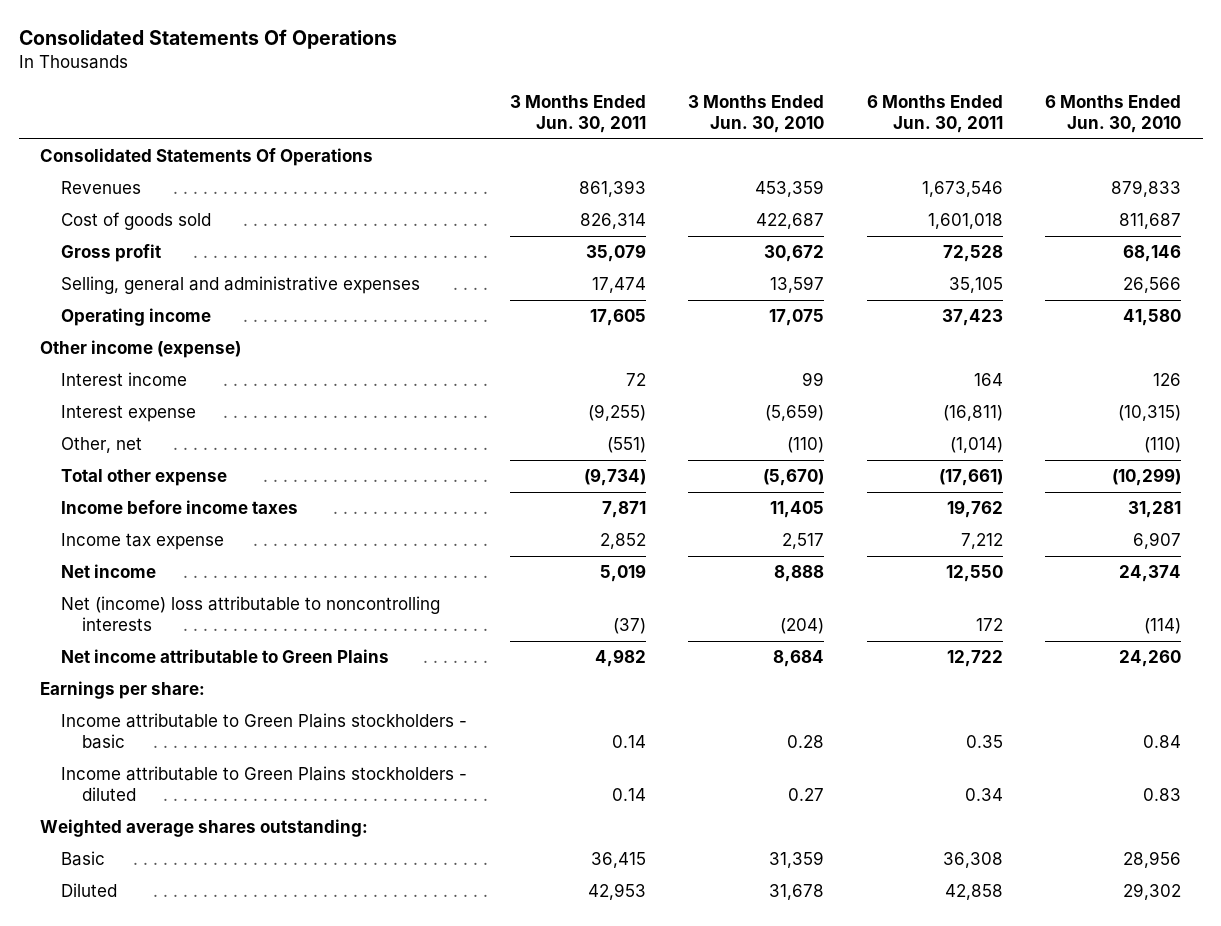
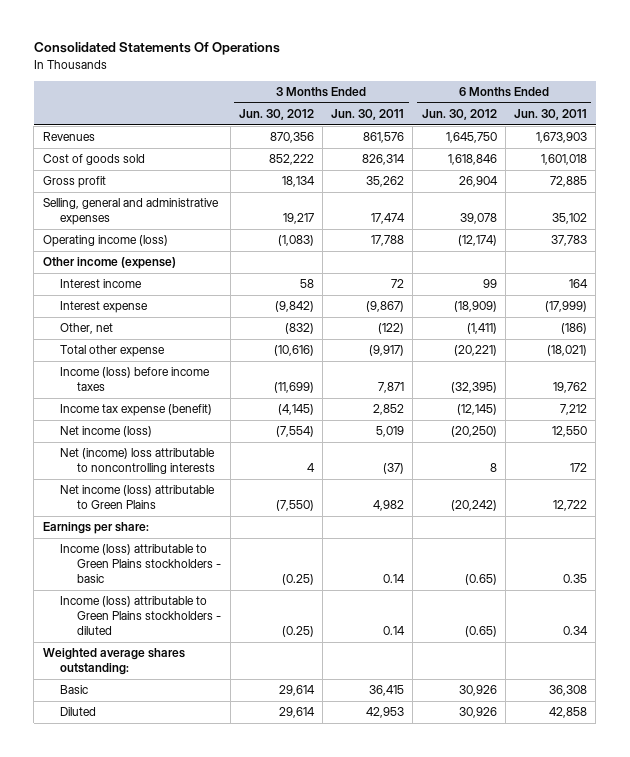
- | 3 Months Ended Jun. 30, 2011 | 3 Months Ended Jun. 30, 2010 | 6 Months Ended Jun. 30, 2011 | 6 Months Ended Jun. 30, 2010
+ | 3 Months Ended Jun. 30, 2012 | 3 Months Ended Jun. 30, 2011 | 6 Months Ended Jun. 30, 2012 | 6 Months Ended Jun. 30, 2011
- Consolidated Statements Of Operations
- Revenues | 861,393 | 453,359 | 1,673,546 | 879,833
+ Revenues | 870,356 | 861,576 | 1,645,750 | 1,673,903
- Gross profit | 35,079 | 30,672 | 72,528 | 68,146
- Selling, general and administrative expenses | 17,474 | 13,597 | 35,105 | 26,566
- Operating income | 17,605 | 17,075 | 37,423 | 41,580
+ Gross profit | 18,134 | 35,262 | 26,904 | 72,885
+ Selling, general and administrative expenses | 19,217 | 17,474 | 39,078 | 35,102
+ Operating income (loss) | (1,083) | 17,788 | (12,174) | 37,783
- Interest expense | (9,255) | (5,659) | (16,811) | (10,315)
- Other, net | (551) | (110) | (1,014) | (110)
- Total other expense | (9,734) | (5,670) | (17,661) | (10,299)
- Income before income taxes | 7,871 | 11,405 | 19,762 | 31,281
- Income tax expense | 2,852 | 2,517 | 7,212 | 6,907
- Net income | 5,019 | 8,888 | 12,550 | 24,374
+ Interest expense | (9,842) | (9,867) | (18,909) | (17,999)
+ Other, net | (832) | (122) | (1,411) | (186)
+ Total other expense | (10,616) | (9,917) | (20,221) | (18,021)
+ Income (loss) before income taxes | (11,699) | 7,871 | (32,395) | 19,762
+ Income tax expense (benefit) | (4,145) | 2,852 | (12,145) | 7,212
+ Net income (loss) | (7,554) | 5,019 | (20,250) | 12,550
- Net income attributable to Green Plains | 4,982 | 8,684 | 12,722 | 24,260
+ Net income (loss) attributable to Green Plains | (7,550) | 4,982 | (20,242) | 12,722
- Income attributable to Green Plains stockholders - basic | 0.14 | 0.28 | 0.35 | 0.84
- Income attributable to Green Plains stockholders - diluted | 0.14 | 0.27 | 0.34 | 0.83
+ Income (loss) attributable to Green Plains stockholders - basic | (0.25) | 0.14 | (0.65) | 0.35
+ Income (loss) attributable to Green Plains stockholders - diluted | (0.25) | 0.14 | (0.65) | 0.34

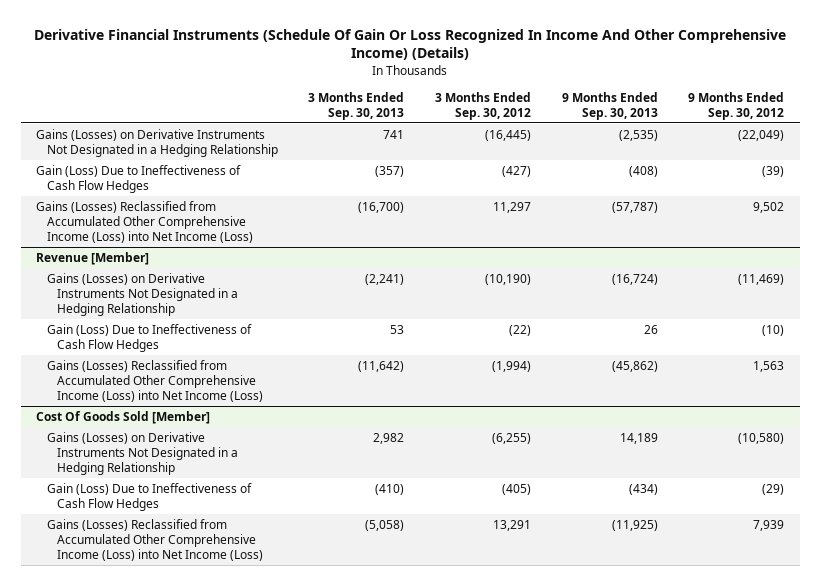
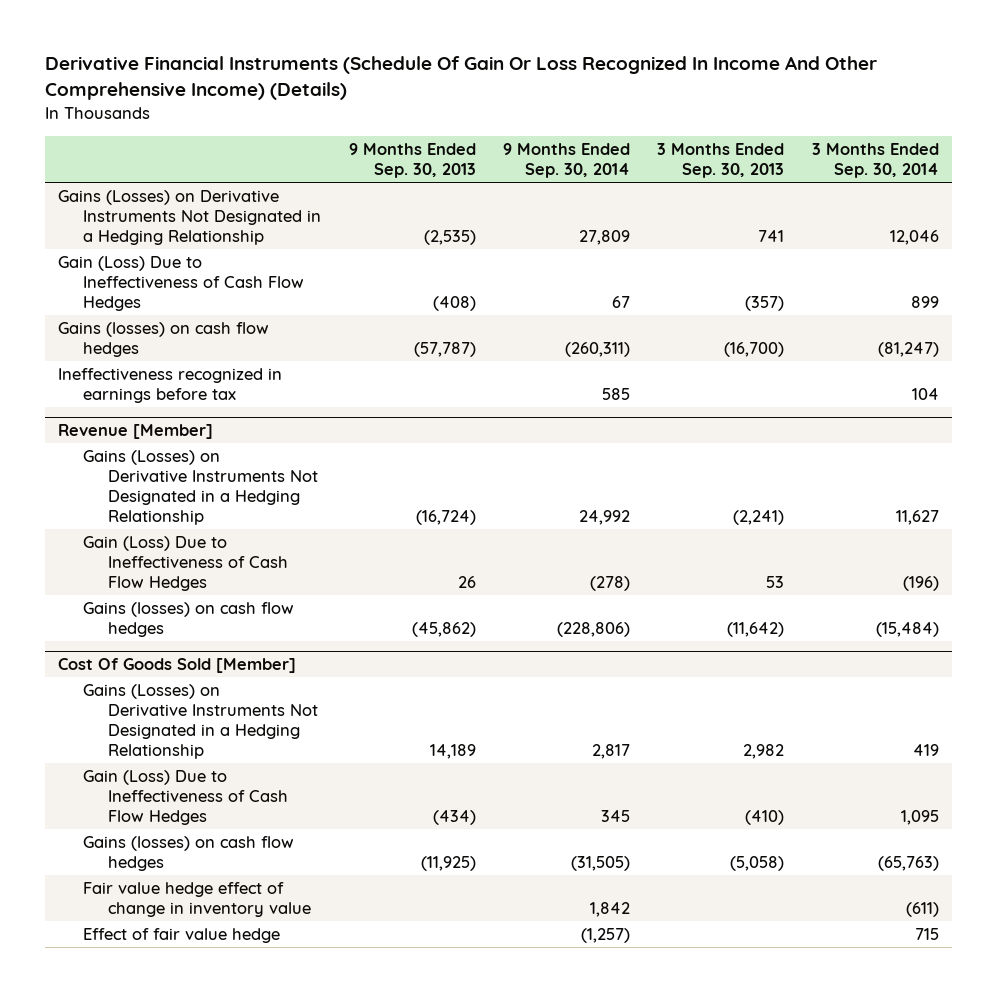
- | 3 Months Ended Sep. 30, 2013 | 3 Months Ended Sep. 30, 2012 | 9 Months Ended Sep. 30, 2013 | 9 Months Ended Sep. 30, 2012
+ | 9 Months Ended Sep. 30, 2013 | 9 Months Ended Sep. 30, 2014 | 3 Months Ended Sep. 30, 2013 | 3 Months Ended Sep. 30, 2014
- Gains (Losses) Reclassified from Accumulated Other Comprehensive Income (Loss) into Net Income (Loss) | (16,700) | 11,297 | (57,787) | 9,502
+ Gains (losses) on cash flow hedges | (57,787) | (260,311) | (16,700) | (81,247)
+ Ineffectiveness recognized in earnings before tax | | 585 | | 104
@ Revenue [Member]
- Gains (Losses) Reclassified from Accumulated Other Comprehensive Income (Loss) into Net Income (Loss) | (11,642) | (1,994) | (45,862) | 1,563
+ Gains (losses) on cash flow hedges | (45,862) | (228,806) | (11,642) | (15,484)
@ Cost Of Goods Sold [Member]
- Gains (Losses) Reclassified from Accumulated Other Comprehensive Income (Loss) into Net Income (Loss) | (5,058) | 13,291 | (11,925) | 7,939
+ Gains (losses) on cash flow hedges | (11,925) | (31,505) | (5,058) | (65,763)
+ Fair value hedge effect of change in inventory value | | 1,842 | | (611)
+ Effect of fair value hedge | | (1,257) | | 715

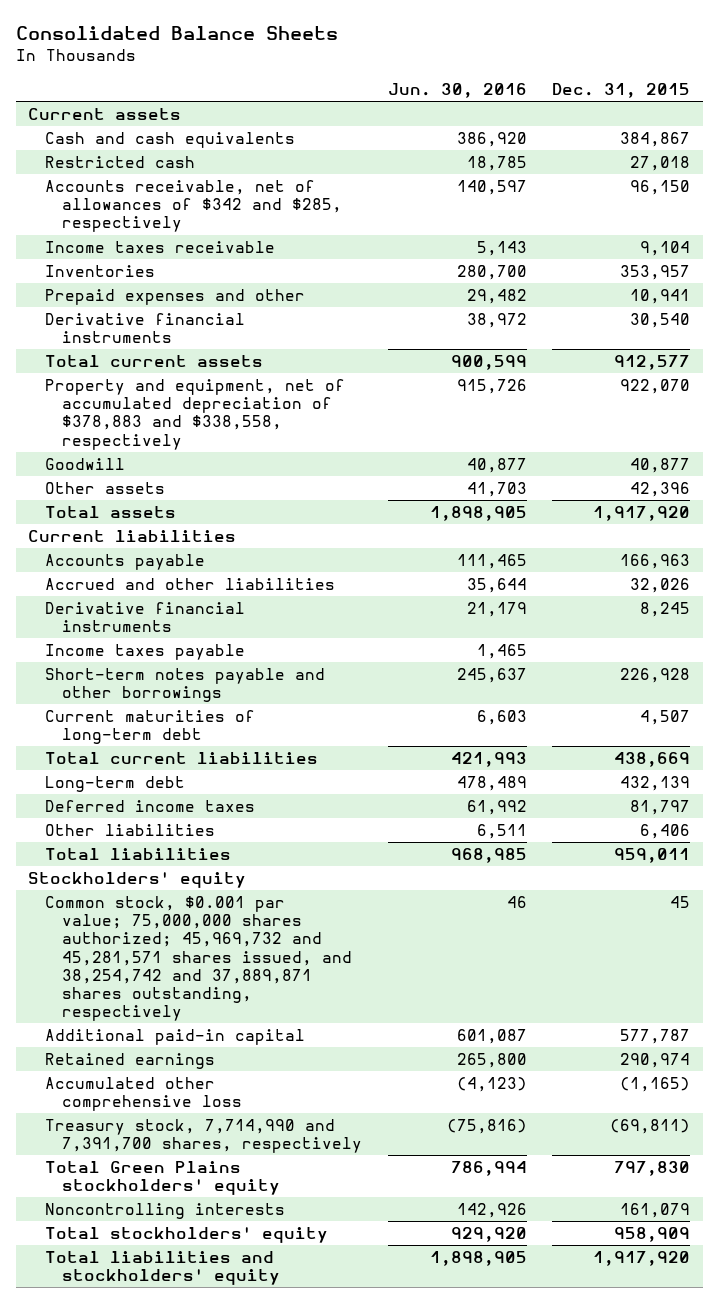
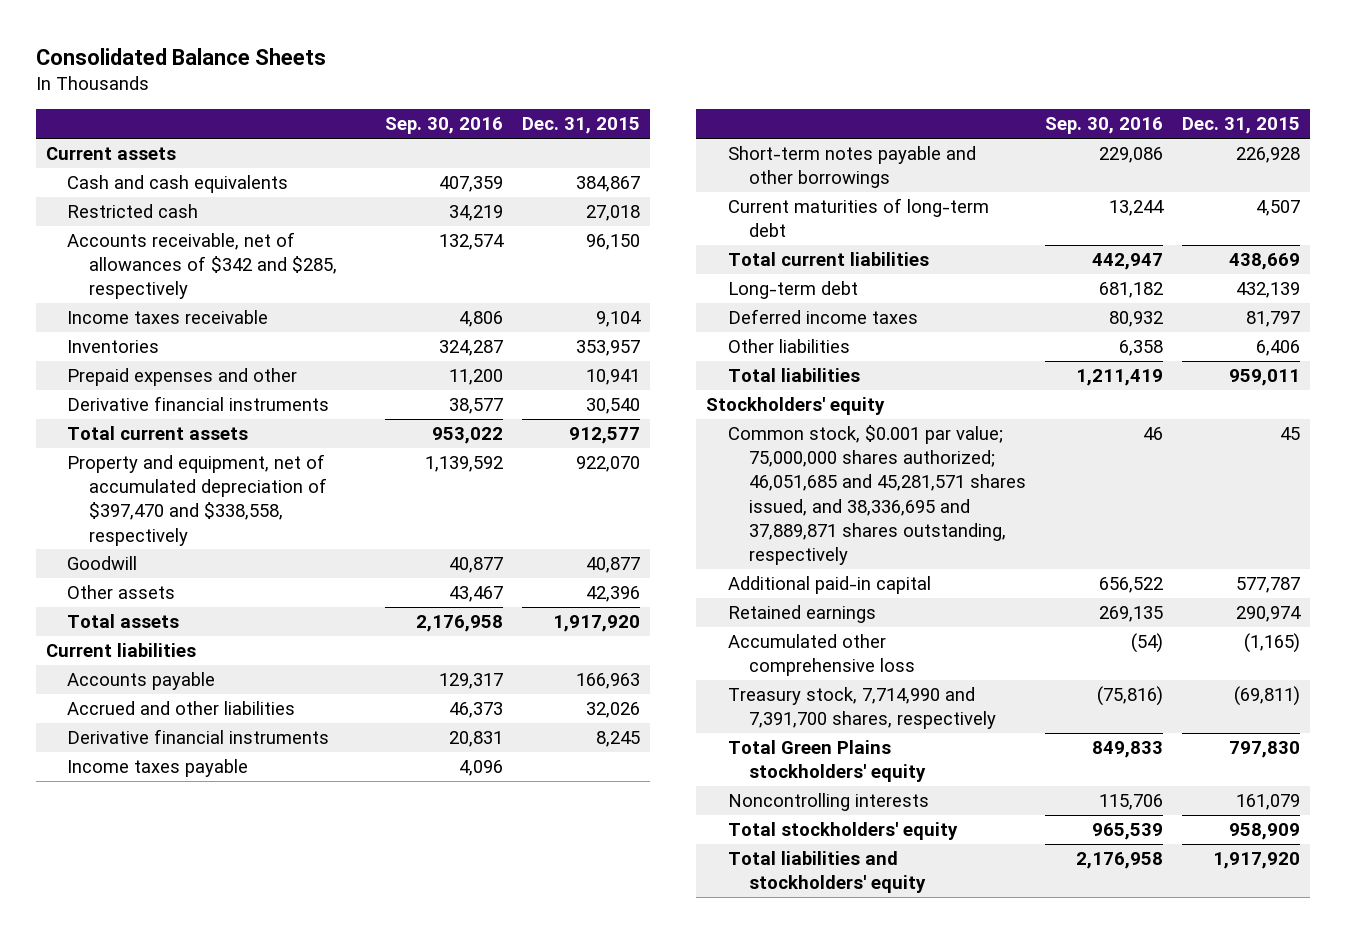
- | Jun. 30, 2016 | Dec. 31, 2015
+ | Sep. 30, 2016 | Dec. 31, 2015
- Property and equipment, net of accumulated depreciation of $378,883 and $338,558, respectively | 915,726 | 922,070
+ Property and equipment, net of accumulated depreciation of $397,470 and $338,558, respectively | 1,139,592 | 922,070
- Common stock, $0.001 par value; 75,000,000 shares authorized; 45,969,732 and 45,281,571 shares issued, and 38,254,742 and 37,889,871 shares outstanding, respectively | 46 | 45
+ Common stock, $0.001 par value; 75,000,000 shares authorized; 46,051,685 and 45,281,571 shares issued, and 38,336,695 and 37,889,871 shares outstanding, respectively | 46 | 45

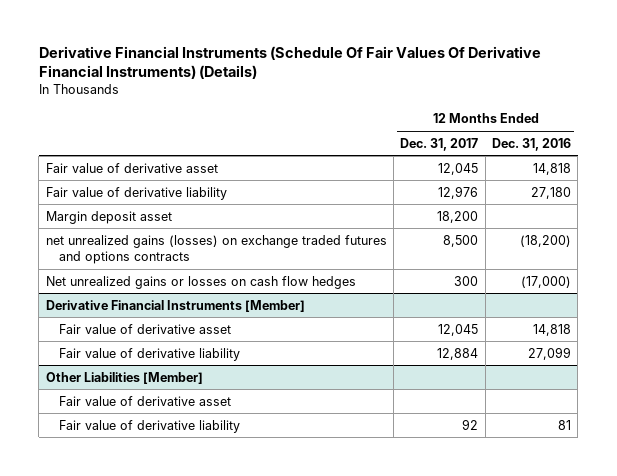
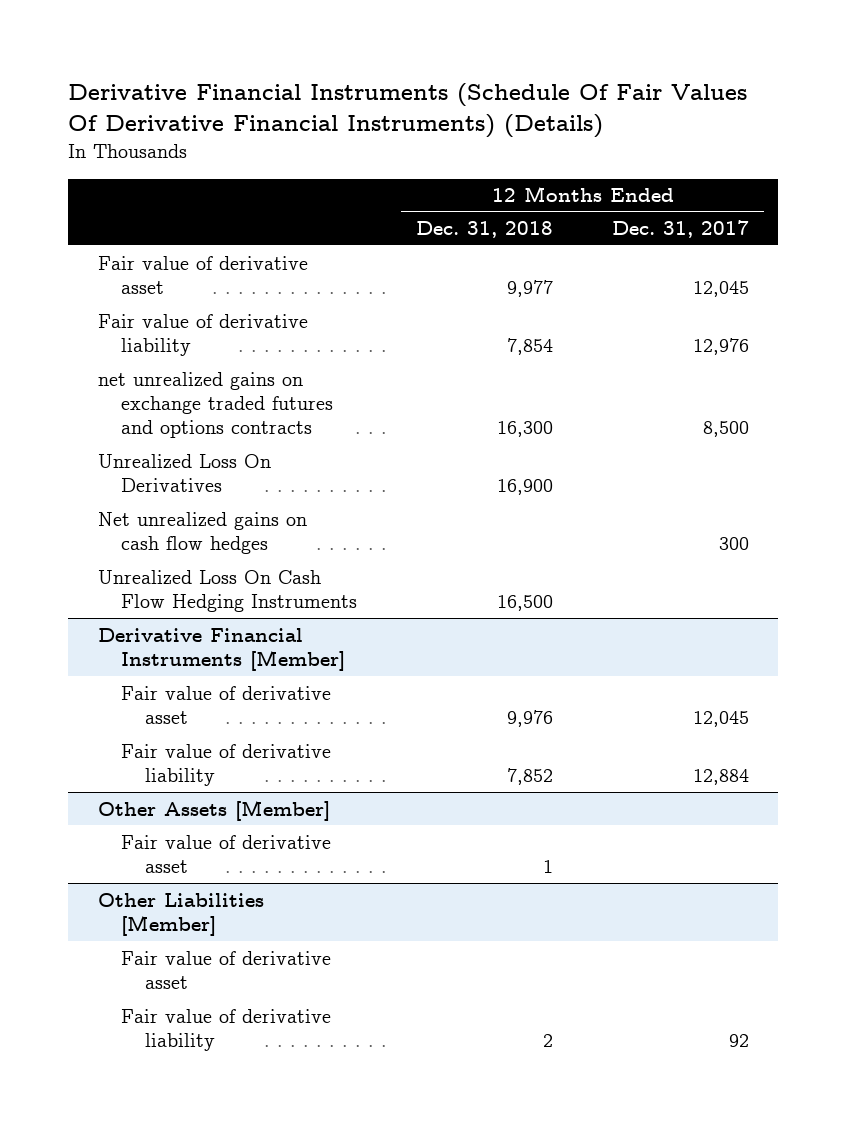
- | 12 Months Ended Dec. 31, 2017 | 12 Months Ended Dec. 31, 2016
+ | 12 Months Ended Dec. 31, 2018 | 12 Months Ended Dec. 31, 2017
- Margin deposit asset | 18,200 |
- net unrealized gains (losses) on exchange traded futures and options contracts | 8,500 | (18,200)
- Net unrealized gains or losses on cash flow hedges | 300 | (17,000)
+ net unrealized gains on exchange traded futures and options contracts | 16,300 | 8,500
+ Unrealized Loss On Derivatives | 16,900 |
+ Net unrealized gains on cash flow hedges | | 300
+ Unrealized Loss On Cash Flow Hedging Instruments | 16,500 |
+ Other Assets [Member]
+ Fair value of derivative asset | 1 |

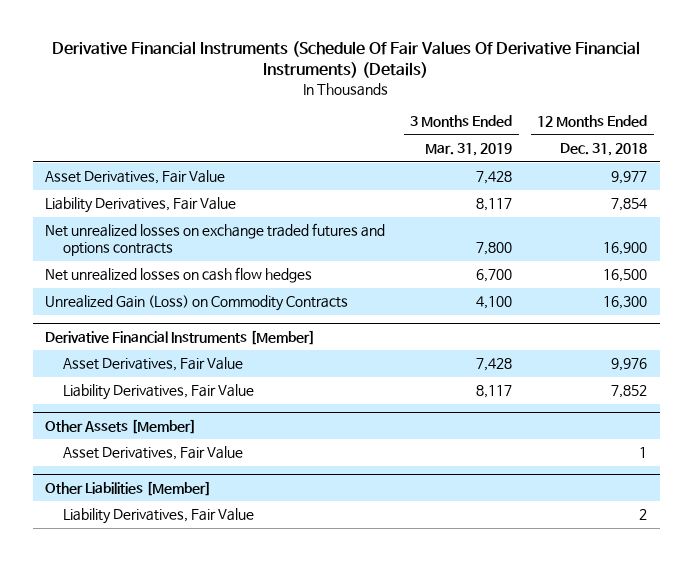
- | 12 Months Ended Dec. 31, 2018 | 12 Months Ended Dec. 31, 2017
+ | 3 Months Ended Mar. 31, 2019 | 12 Months Ended Dec. 31, 2018
- Fair value of derivative asset | 9,977 | 12,045
- Fair value of derivative liability | 7,854 | 12,976
- net unrealized gains on exchange traded futures and options contracts | 16,300 | 8,500
- Unrealized Loss On Derivatives | 16,900 |
- Net unrealized gains on cash flow hedges | | 300
- Unrealized Loss On Cash Flow Hedging Instruments | 16,500 |
+ Asset Derivatives, Fair Value | 7,428 | 9,977
+ Liability Derivatives, Fair Value | 8,117 | 7,854
+ Net unrealized losses on exchange traded futures and options contracts | 7,800 | 16,900
+ Net unrealized losses on cash flow hedges | 6,700 | 16,500
+ Unrealized Gain (Loss) on Commodity Contracts | 4,100 | 16,300
@ Derivative Financial Instruments [Member]
- Fair value of derivative asset | 9,976 | 12,045
- Fair value of derivative liability | 7,852 | 12,884
+ Asset Derivatives, Fair Value | 7,428 | 9,976
+ Liability Derivatives, Fair Value | 8,117 | 7,852
@ Other Assets [Member]
- Fair value of derivative asset | 1 |
+ Asset Derivatives, Fair Value | | 1
@ Other Liabilities [Member]
- Fair value of derivative asset
- Fair value of derivative liability | 2 | 92
+ Liability Derivatives, Fair Value | | 2

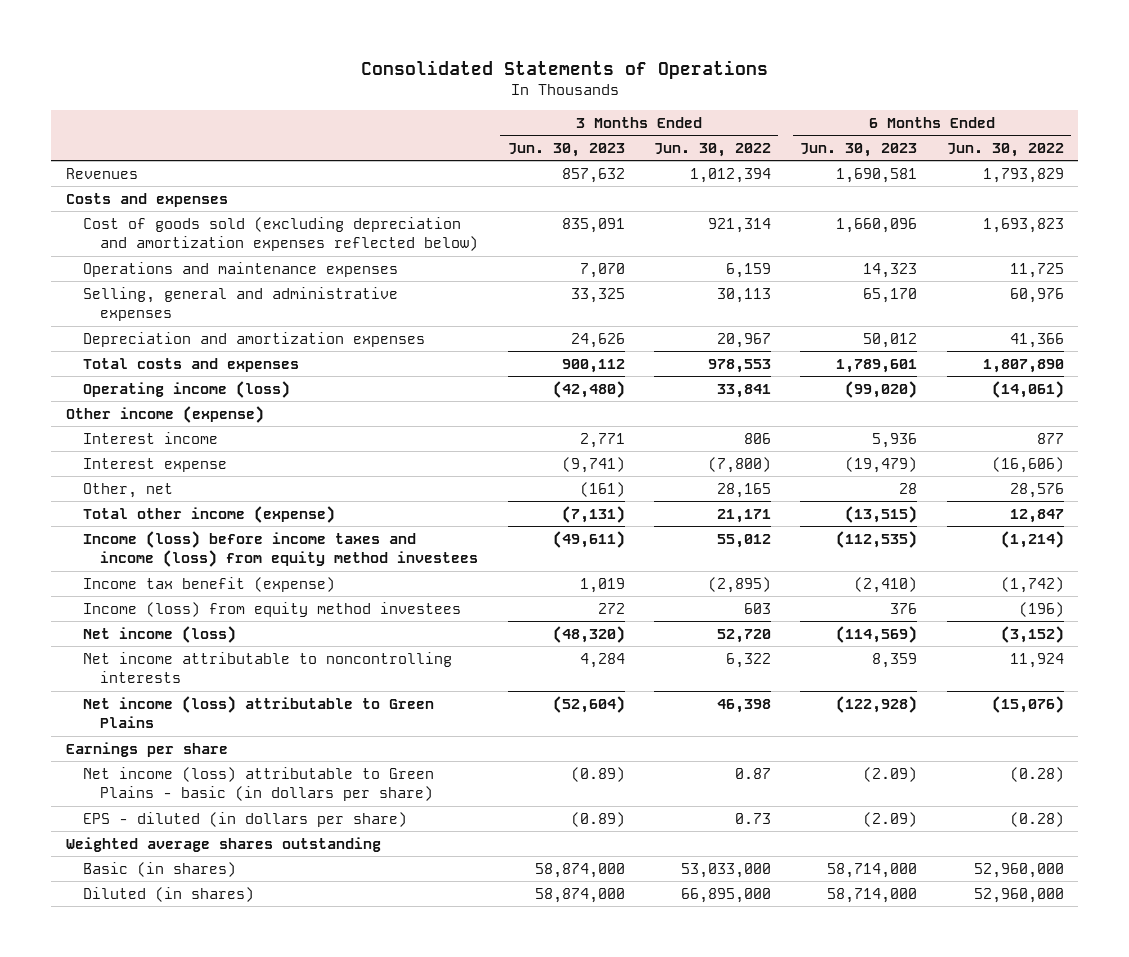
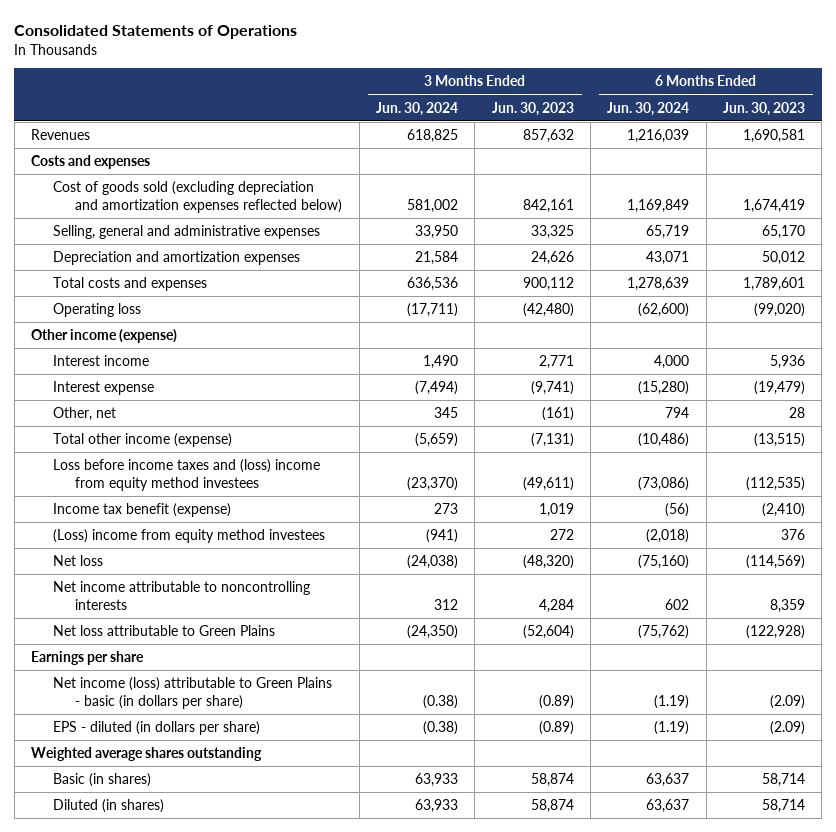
- | 3 Months Ended Jun. 30, 2023 | 3 Months Ended Jun. 30, 2022 | 6 Months Ended Jun. 30, 2023 | 6 Months Ended Jun. 30, 2022
+ | 3 Months Ended Jun. 30, 2024 | 3 Months Ended Jun. 30, 2023 | 6 Months Ended Jun. 30, 2024 | 6 Months Ended Jun. 30, 2023
- Cost of goods sold (excluding depreciation and amortization expenses reflected below) | 835,091 | 921,314 | 1,660,096 | 1,693,823
- Operations and maintenance expenses | 7,070 | 6,159 | 14,323 | 11,725
+ Cost of goods sold (excluding depreciation and amortization expenses reflected below) | 581,002 | 842,161 | 1,169,849 | 1,674,419
- Operating income (loss) | (42,480) | 33,841 | (99,020) | (14,061)
+ Operating loss | (17,711) | (42,480) | (62,600) | (99,020)
- Income (loss) before income taxes and income (loss) from equity method investees | (49,611) | 55,012 | (112,535) | (1,214)
+ Loss before income taxes and (loss) income from equity method investees | (23,370) | (49,611) | (73,086) | (112,535)
- Income (loss) from equity method investees | 272 | 603 | 376 | (196)
- Net income (loss) | (48,320) | 52,720 | (114,569) | (3,152)
+ (Loss) income from equity method investees | (941) | 272 | (2,018) | 376
+ Net loss | (24,038) | (48,320) | (75,160) | (114,569)
- Net income (loss) attributable to Green Plains | (52,604) | 46,398 | (122,928) | (15,076)
+ Net loss attributable to Green Plains | (24,350) | (52,604) | (75,762) | (122,928)
- Basic (in shares) | 58,874,000 | 53,033,000 | 58,714,000 | 52,960,000
- Diluted (in shares) | 58,874,000 | 66,895,000 | 58,714,000 | 52,960,000
+ Basic (in shares) | 63,933 | 58,874 | 63,637 | 58,714
+ Diluted (in shares) | 63,933 | 58,874 | 63,637 | 58,714

